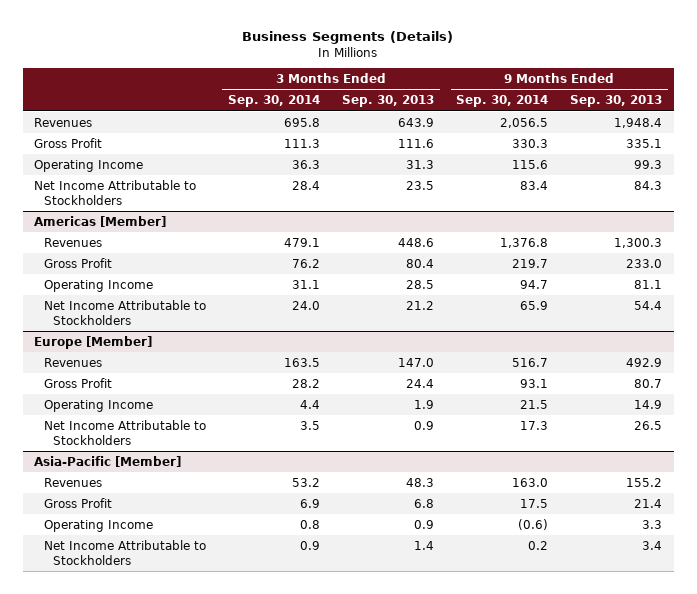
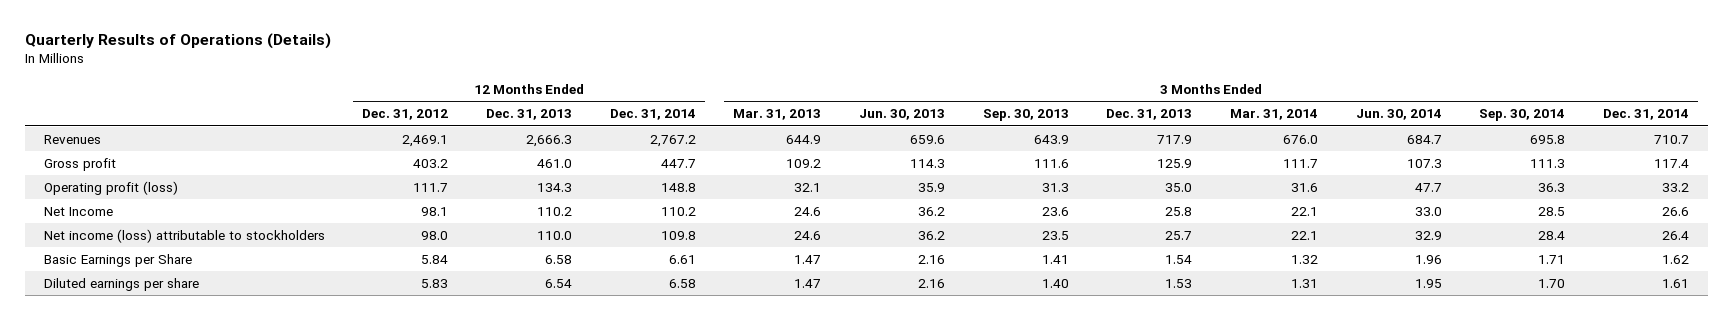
- Business Segments (Details)
+ Quarterly Results of Operations (Details)
- | 3 Months Ended Sep. 30, 2014 | 3 Months Ended Sep. 30, 2013 | 9 Months Ended Sep. 30, 2014 | 9 Months Ended Sep. 30, 2013
+ | 12 Months Ended Dec. 31, 2012 | 12 Months Ended Dec. 31, 2013 | 12 Months Ended Dec. 31, 2014 | 3 Months Ended Mar. 31, 2013 | 3 Months Ended Jun. 30, 2013 | 3 Months Ended Sep. 30, 2013 | 3 Months Ended Dec. 31, 2013 | 3 Months Ended Mar. 31, 2014 | 3 Months Ended Jun. 30, 2014 | 3 Months Ended Sep. 30, 2014 | 3 Months Ended Dec. 31, 2014
- Gross Profit | 111.3 | 111.6 | 330.3 | 335.1
- Operating Income | 36.3 | 31.3 | 115.6 | 99.3
- Net Income Attributable to Stockholders | 28.4 | 23.5 | 83.4 | 84.3
- Americas [Member]
- Revenues | 479.1 | 448.6 | 1,376.8 | 1,300.3
- Gross Profit | 76.2 | 80.4 | 219.7 | 233.0
- Operating Income | 31.1 | 28.5 | 94.7 | 81.1
- Net Income Attributable to Stockholders | 24.0 | 21.2 | 65.9 | 54.4
- Europe [Member]
- Revenues | 163.5 | 147.0 | 516.7 | 492.9
- Gross Profit | 28.2 | 24.4 | 93.1 | 80.7
- Operating Income | 4.4 | 1.9 | 21.5 | 14.9
- Net Income Attributable to Stockholders | 3.5 | 0.9 | 17.3 | 26.5
- Asia-Pacific [Member]
- Revenues | 53.2 | 48.3 | 163.0 | 155.2
- Gross Profit | 6.9 | 6.8 | 17.5 | 21.4
- Operating Income | 0.8 | 0.9 | (0.6) | 3.3
- Net Income Attributable to Stockholders | 0.9 | 1.4 | 0.2 | 3.4
+ Gross profit | 403.2 | 461.0 | 447.7 | 109.2 | 114.3 | 111.6 | 125.9 | 111.7 | 107.3 | 111.3 | 117.4
+ Operating profit (loss) | 111.7 | 134.3 | 148.8 | 32.1 | 35.9 | 31.3 | 35.0 | 31.6 | 47.7 | 36.3 | 33.2
+ Net Income | 98.1 | 110.2 | 110.2 | 24.6 | 36.2 | 23.6 | 25.8 | 22.1 | 33.0 | 28.5 | 26.6
+ Net income (loss) attributable to stockholders | 98.0 | 110.0 | 109.8 | 24.6 | 36.2 | 23.5 | 25.7 | 22.1 | 32.9 | 28.4 | 26.4
+ Basic Earnings per Share | 5.84 | 6.58 | 6.61 | 1.47 | 2.16 | 1.41 | 1.54 | 1.32 | 1.96 | 1.71 | 1.62
+ Diluted earnings per share | 5.83 | 6.54 | 6.58 | 1.47 | 2.16 | 1.40 | 1.53 | 1.31 | 1.95 | 1.70 | 1.61

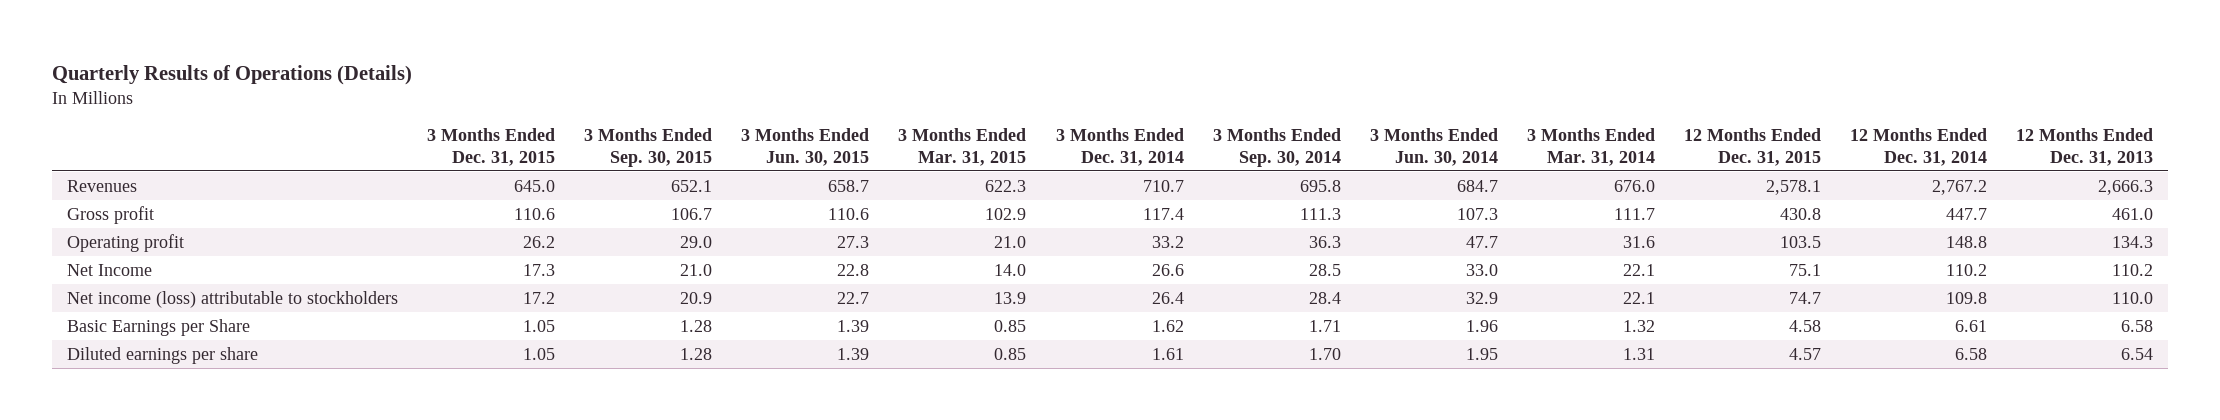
- | 12 Months Ended Dec. 31, 2012 | 12 Months Ended Dec. 31, 2013 | 12 Months Ended Dec. 31, 2014 | 3 Months Ended Mar. 31, 2013 | 3 Months Ended Jun. 30, 2013 | 3 Months Ended Sep. 30, 2013 | 3 Months Ended Dec. 31, 2013 | 3 Months Ended Mar. 31, 2014 | 3 Months Ended Jun. 30, 2014 | 3 Months Ended Sep. 30, 2014 | 3 Months Ended Dec. 31, 2014
+ | 3 Months Ended Dec. 31, 2015 | 3 Months Ended Sep. 30, 2015 | 3 Months Ended Jun. 30, 2015 | 3 Months Ended Mar. 31, 2015 | 3 Months Ended Dec. 31, 2014 | 3 Months Ended Sep. 30, 2014 | 3 Months Ended Jun. 30, 2014 | 3 Months Ended Mar. 31, 2014 | 12 Months Ended Dec. 31, 2015 | 12 Months Ended Dec. 31, 2014 | 12 Months Ended Dec. 31, 2013
- Operating profit (loss) | 111.7 | 134.3 | 148.8 | 32.1 | 35.9 | 31.3 | 35.0 | 31.6 | 47.7 | 36.3 | 33.2
+ Operating profit | 26.2 | 29.0 | 27.3 | 21.0 | 33.2 | 36.3 | 47.7 | 31.6 | 103.5 | 148.8 | 134.3

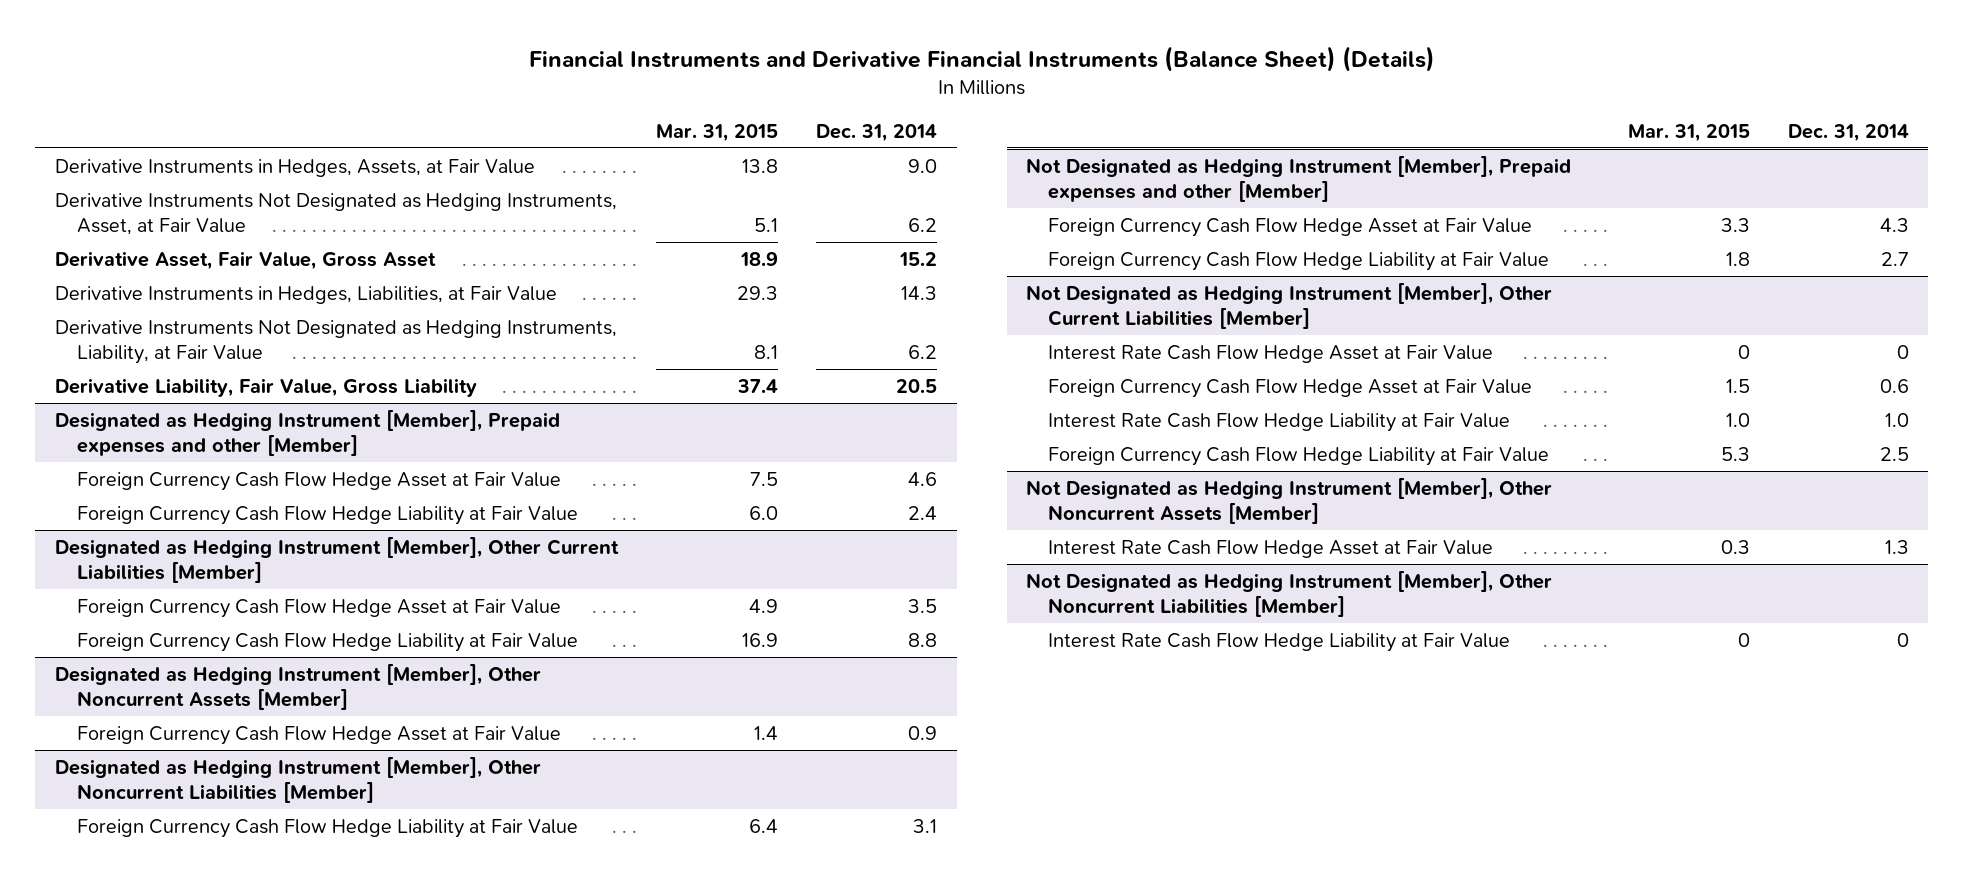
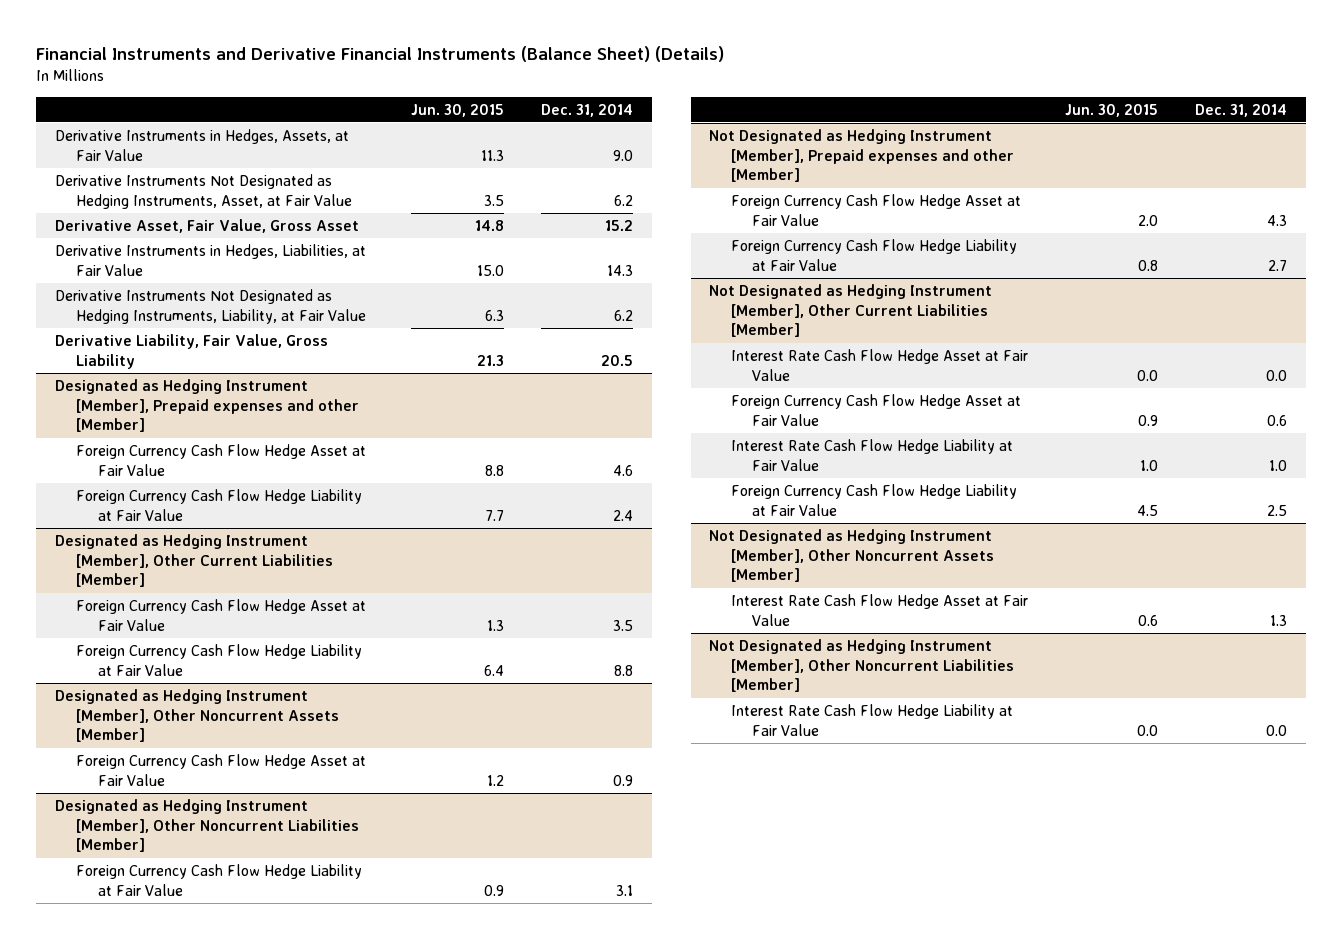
- | Mar. 31, 2015 | Dec. 31, 2014
+ | Jun. 30, 2015 | Dec. 31, 2014
@ Not Designated as Hedging Instrument [Member], Other Current Liabilities [Member]
- Interest Rate Cash Flow Hedge Asset at Fair Value | 0 | 0
+ Interest Rate Cash Flow Hedge Asset at Fair Value | 0.0 | 0.0
@ Not Designated as Hedging Instrument [Member], Other Noncurrent Liabilities [Member]
- Interest Rate Cash Flow Hedge Liability at Fair Value | 0 | 0
+ Interest Rate Cash Flow Hedge Liability at Fair Value | 0.0 | 0.0

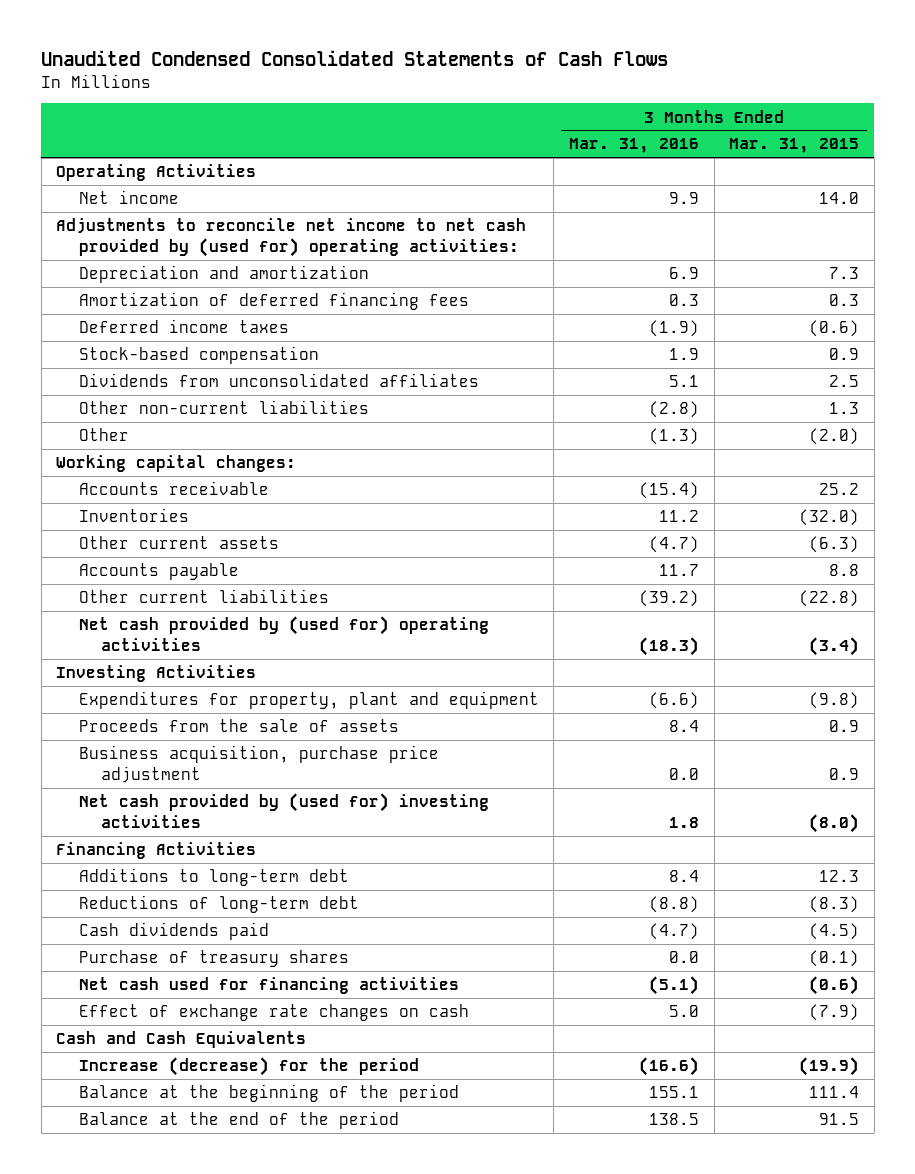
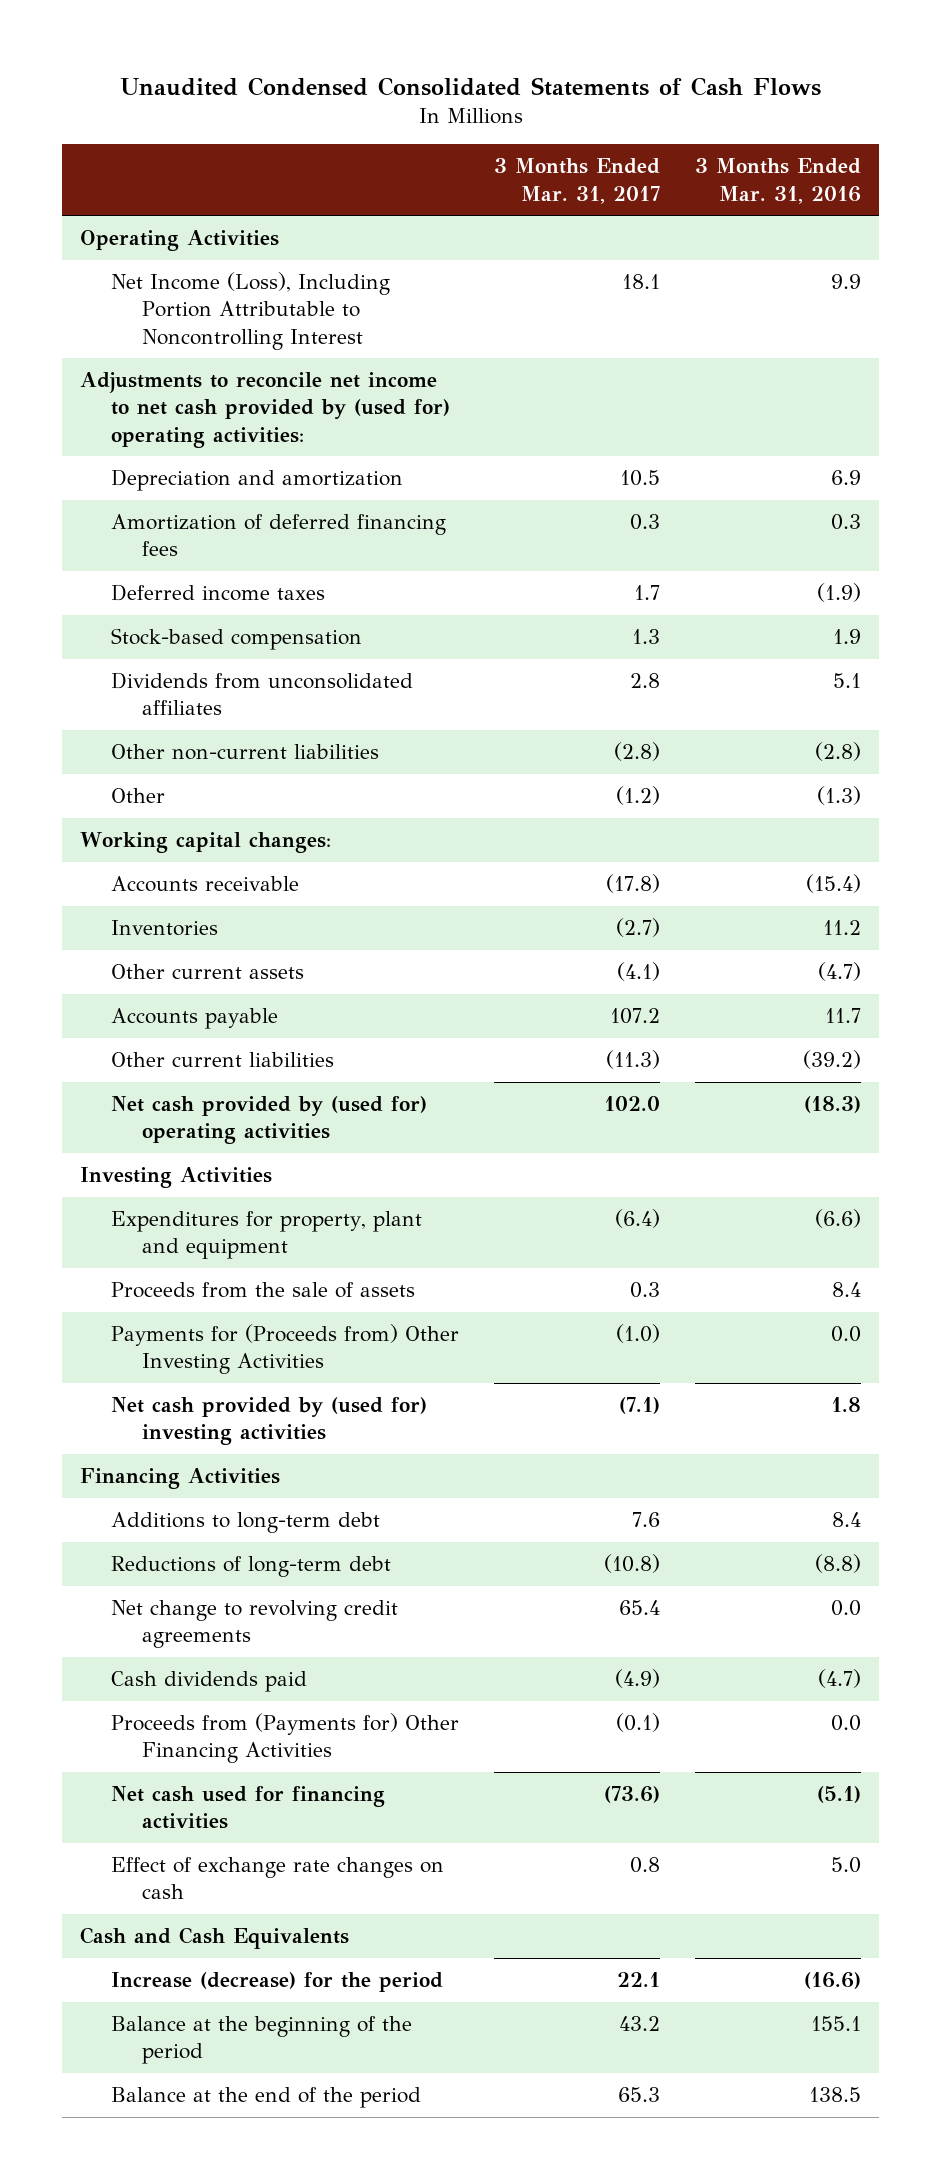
- | 3 Months Ended Mar. 31, 2016 | 3 Months Ended Mar. 31, 2015
+ | 3 Months Ended Mar. 31, 2017 | 3 Months Ended Mar. 31, 2016
- Net income | 9.9 | 14.0
+ Net Income (Loss), Including Portion Attributable to Noncontrolling Interest | 18.1 | 9.9
- Business acquisition, purchase price adjustment | 0.0 | 0.9
+ Payments for (Proceeds from) Other Investing Activities | (1.0) | 0.0
+ Net change to revolving credit agreements | 65.4 | 0.0
- Purchase of treasury shares | 0.0 | (0.1)
+ Proceeds from (Payments for) Other Financing Activities | (0.1) | 0.0

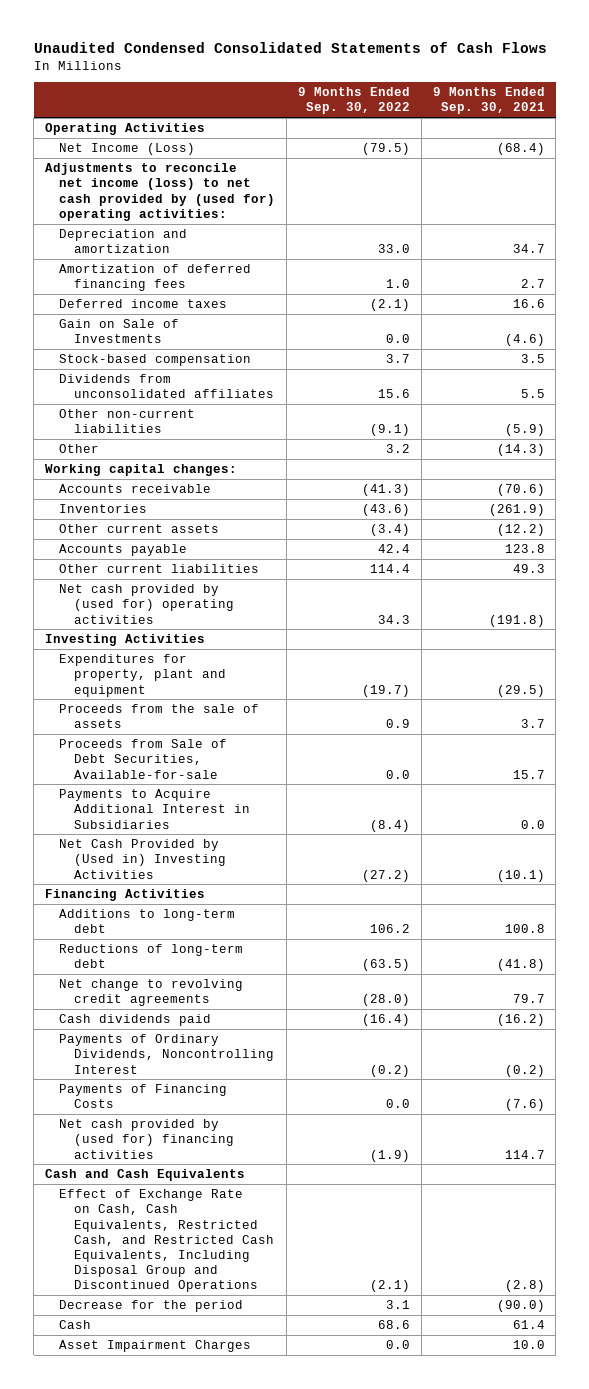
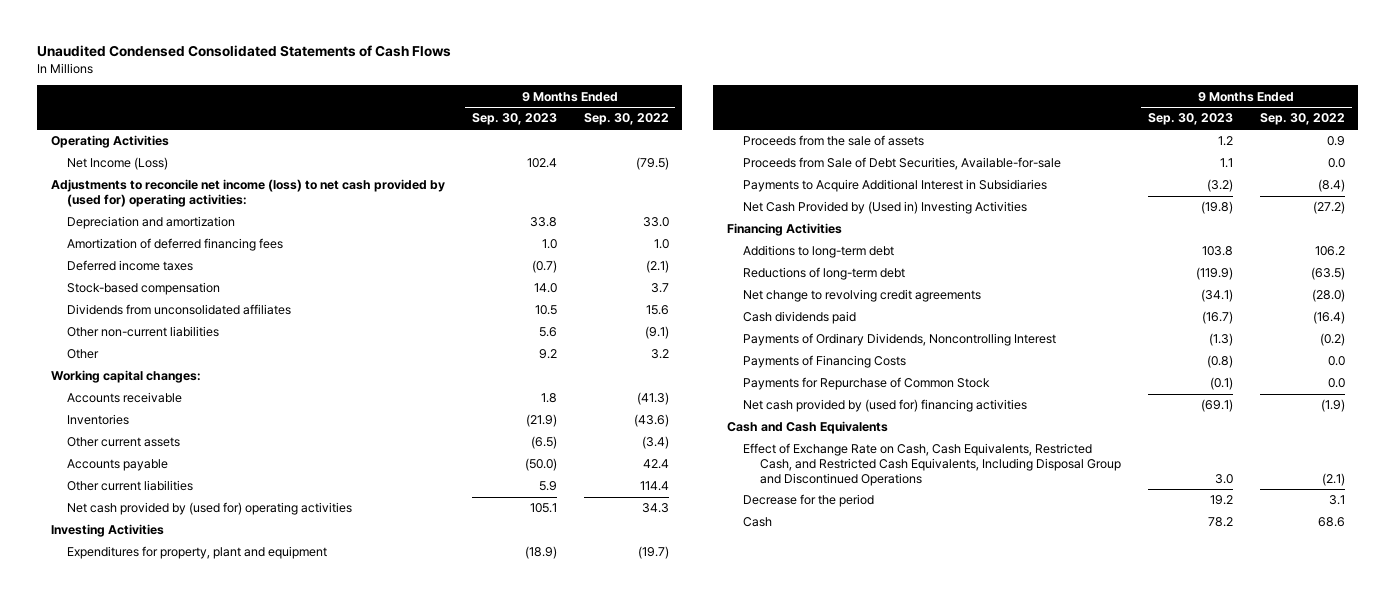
- | 9 Months Ended Sep. 30, 2022 | 9 Months Ended Sep. 30, 2021
+ | 9 Months Ended Sep. 30, 2023 | 9 Months Ended Sep. 30, 2022
- Gain on Sale of Investments | 0.0 | (4.6)
+ Payments for Repurchase of Common Stock | (0.1) | 0.0
- Asset Impairment Charges | 0.0 | 10.0

